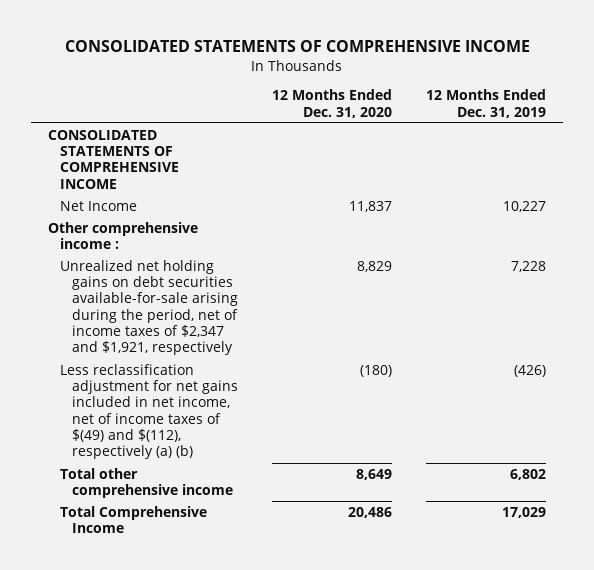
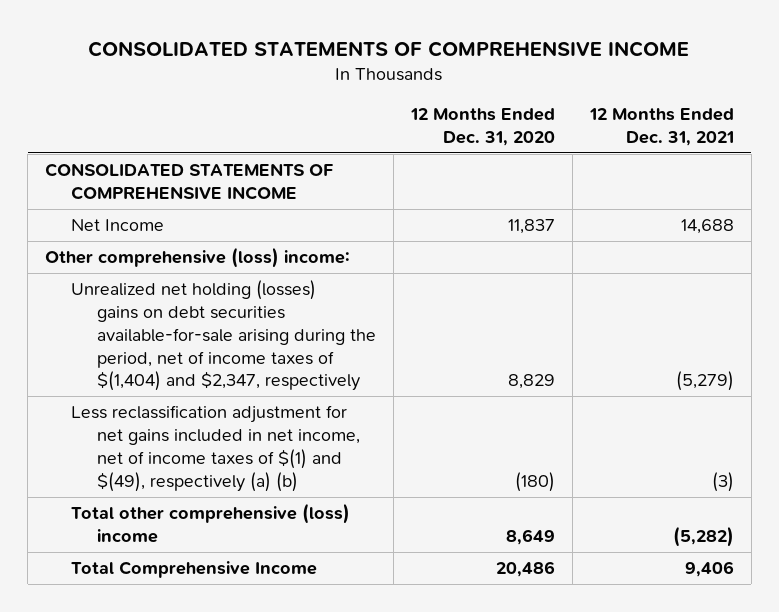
- | 12 Months Ended Dec. 31, 2020 | 12 Months Ended Dec. 31, 2019
+ | 12 Months Ended Dec. 31, 2020 | 12 Months Ended Dec. 31, 2021
- Other comprehensive income :
- Unrealized net holding gains on debt securities available-for-sale arising during the period, net of income taxes of $2,347 and $1,921, respectively | 8,829 | 7,228
- Less reclassification adjustment for net gains included in net income, net of income taxes of $(49) and $(112), respectively (a) (b) | (180) | (426)
- Total other comprehensive income | 8,649 | 6,802
+ Other comprehensive (loss) income:
+ Unrealized net holding (losses) gains on debt securities available-for-sale arising during the period, net of income taxes of $(1,404) and $2,347, respectively | 8,829 | (5,279)
+ Less reclassification adjustment for net gains included in net income, net of income taxes of $(1) and $(49), respectively (a) (b) | (180) | (3)
+ Total other comprehensive (loss) income | 8,649 | (5,282)

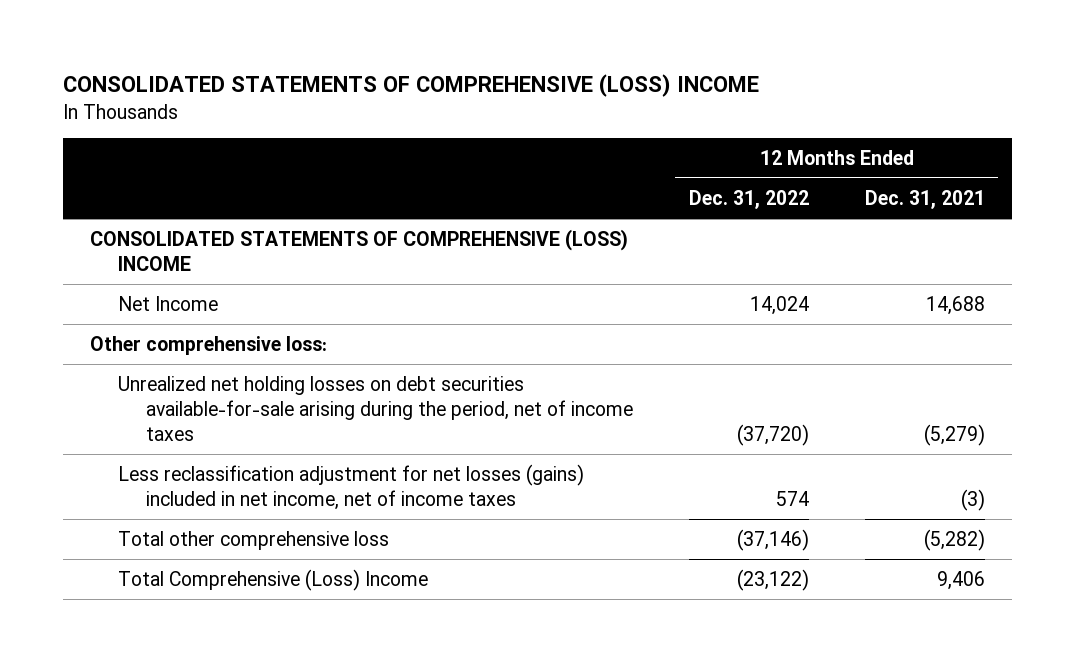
- CONSOLIDATED STATEMENTS OF COMPREHENSIVE INCOME
+ CONSOLIDATED STATEMENTS OF COMPREHENSIVE (LOSS) INCOME
- | 12 Months Ended Dec. 31, 2020 | 12 Months Ended Dec. 31, 2021
+ | 12 Months Ended Dec. 31, 2022 | 12 Months Ended Dec. 31, 2021
- CONSOLIDATED STATEMENTS OF COMPREHENSIVE INCOME
+ CONSOLIDATED STATEMENTS OF COMPREHENSIVE (LOSS) INCOME
- Other comprehensive (loss) income:
- Unrealized net holding (losses) gains on debt securities available-for-sale arising during the period, net of income taxes of $(1,404) and $2,347, respectively | 8,829 | (5,279)
- Less reclassification adjustment for net gains included in net income, net of income taxes of $(1) and $(49), respectively (a) (b) | (180) | (3)
- Total other comprehensive (loss) income | 8,649 | (5,282)
- Total Comprehensive Income | 20,486 | 9,406
+ Other comprehensive loss:
+ Unrealized net holding losses on debt securities available-for-sale arising during the period, net of income taxes | (37,720) | (5,279)
+ Less reclassification adjustment for net losses (gains) included in net income, net of income taxes | 574 | (3)
+ Total other comprehensive loss | (37,146) | (5,282)
+ Total Comprehensive (Loss) Income | (23,122) | 9,406

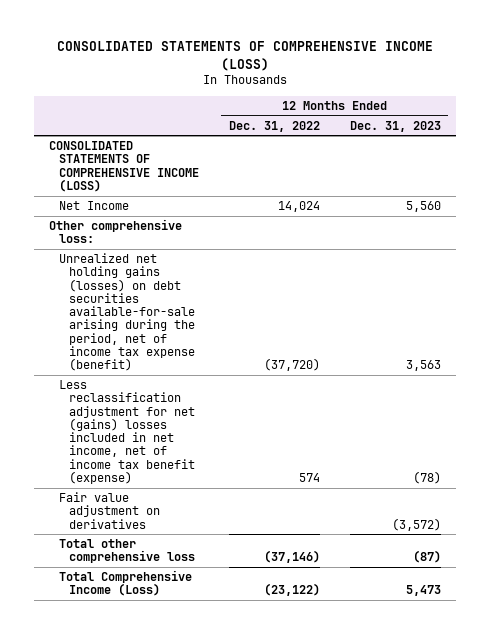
- CONSOLIDATED STATEMENTS OF COMPREHENSIVE (LOSS) INCOME
+ CONSOLIDATED STATEMENTS OF COMPREHENSIVE INCOME (LOSS)
- | 12 Months Ended Dec. 31, 2022 | 12 Months Ended Dec. 31, 2021
+ | 12 Months Ended Dec. 31, 2022 | 12 Months Ended Dec. 31, 2023
- CONSOLIDATED STATEMENTS OF COMPREHENSIVE (LOSS) INCOME
+ CONSOLIDATED STATEMENTS OF COMPREHENSIVE INCOME (LOSS)
- Unrealized net holding losses on debt securities available-for-sale arising during the period, net of income taxes | (37,720) | (5,279)
- Less reclassification adjustment for net losses (gains) included in net income, net of income taxes | 574 | (3)
+ Unrealized net holding gains (losses) on debt securities available-for-sale arising during the period, net of income tax expense (benefit) | (37,720) | 3,563
+ Less reclassification adjustment for net (gains) losses included in net income, net of income tax benefit (expense) | 574 | (78)
+ Fair value adjustment on derivatives | | (3,572)
- Total Comprehensive (Loss) Income | (23,122) | 9,406
+ Total Comprehensive Income (Loss) | (23,122) | 5,473

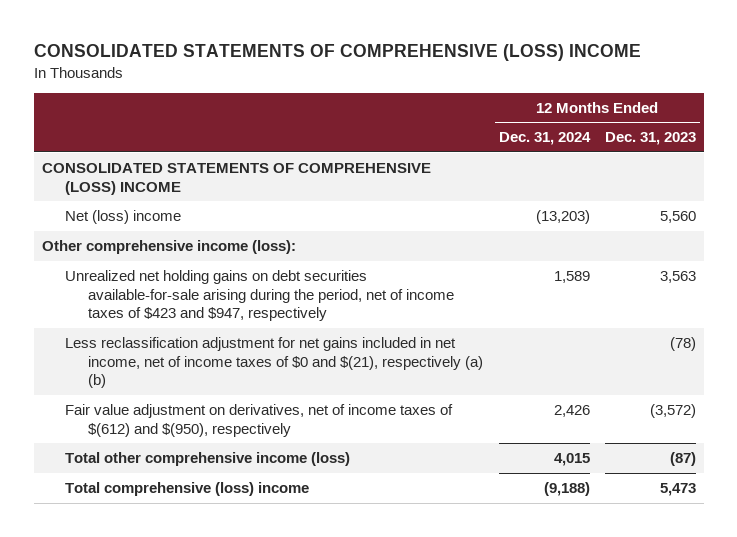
- CONSOLIDATED STATEMENTS OF COMPREHENSIVE INCOME (LOSS)
+ CONSOLIDATED STATEMENTS OF COMPREHENSIVE (LOSS) INCOME
- | 12 Months Ended Dec. 31, 2022 | 12 Months Ended Dec. 31, 2023
+ | 12 Months Ended Dec. 31, 2024 | 12 Months Ended Dec. 31, 2023
- CONSOLIDATED STATEMENTS OF COMPREHENSIVE INCOME (LOSS)
- Net Income | 14,024 | 5,560
- Other comprehensive loss:
- Unrealized net holding gains (losses) on debt securities available-for-sale arising during the period, net of income tax expense (benefit) | (37,720) | 3,563
- Less reclassification adjustment for net (gains) losses included in net income, net of income tax benefit (expense) | 574 | (78)
- Fair value adjustment on derivatives | | (3,572)
- Total other comprehensive loss | (37,146) | (87)
- Total Comprehensive Income (Loss) | (23,122) | 5,473
+ CONSOLIDATED STATEMENTS OF COMPREHENSIVE (LOSS) INCOME
+ Net (loss) income | (13,203) | 5,560
+ Other comprehensive income (loss):
+ Unrealized net holding gains on debt securities available-for-sale arising during the period, net of income taxes of $423 and $947, respectively | 1,589 | 3,563
+ Less reclassification adjustment for net gains included in net income, net of income taxes of $0 and $(21), respectively (a) (b) | | (78)
+ Fair value adjustment on derivatives, net of income taxes of $(612) and $(950), respectively | 2,426 | (3,572)
+ Total other comprehensive income (loss) | 4,015 | (87)
+ Total comprehensive (loss) income | (9,188) | 5,473

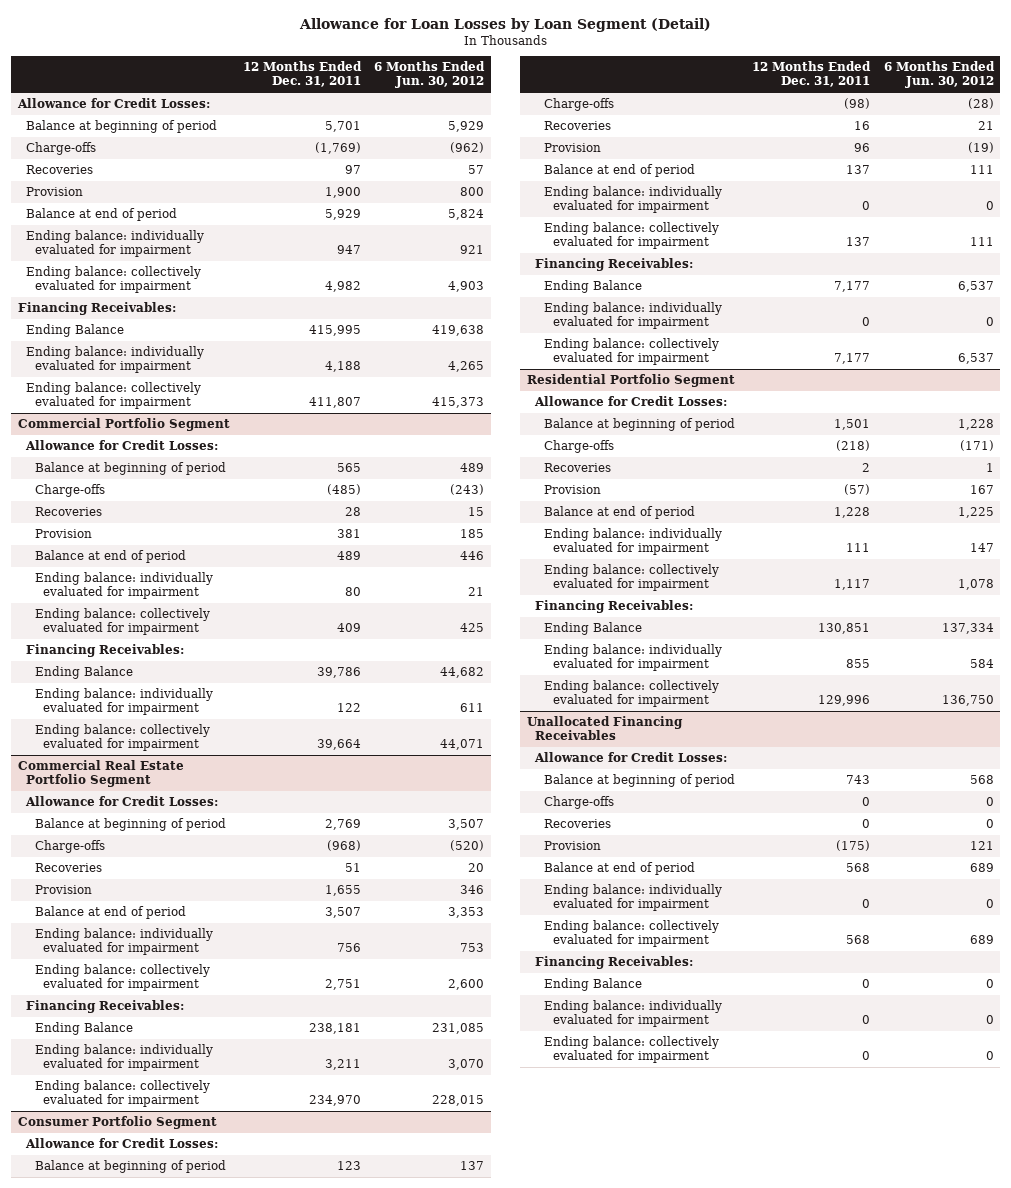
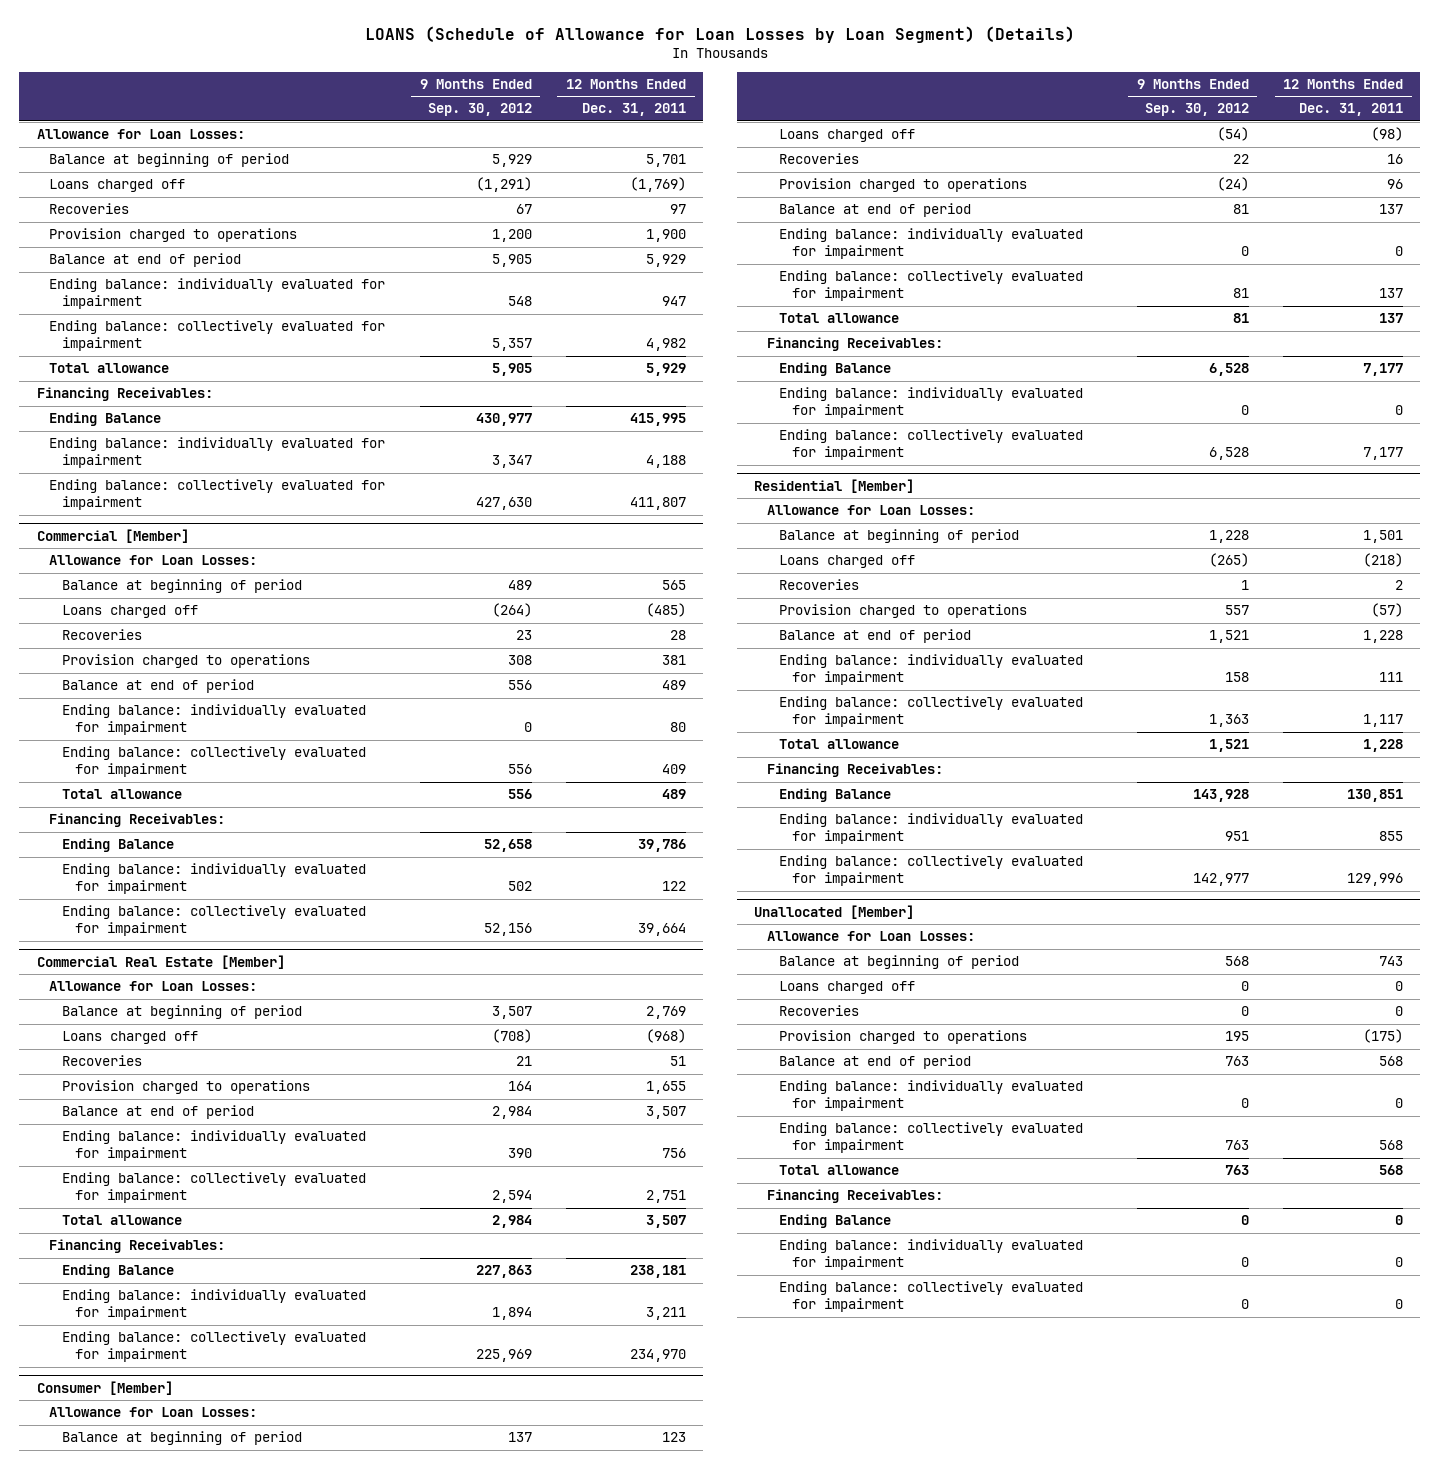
- Allowance for Loan Losses by Loan Segment (Detail)
+ LOANS (Schedule of Allowance for Loan Losses by Loan Segment) (Details)
- | 12 Months Ended Dec. 31, 2011 | 6 Months Ended Jun. 30, 2012
+ | 9 Months Ended Sep. 30, 2012 | 12 Months Ended Dec. 31, 2011
- Allowance for Credit Losses:
+ Allowance for Loan Losses:
- Charge-offs | (1,769) | (962)
+ Loans charged off | (1,291) | (1,769)
- Provision | 1,900 | 800
+ Provision charged to operations | 1,200 | 1,900
+ Total allowance | 5,905 | 5,929
- Commercial Portfolio Segment
- Allowance for Credit Losses:
+ Commercial [Member]
+ Allowance for Loan Losses:
- Charge-offs | (485) | (243)
+ Loans charged off | (264) | (485)
- Provision | 381 | 185
+ Provision charged to operations | 308 | 381
+ Total allowance | 556 | 489
- Commercial Real Estate Portfolio Segment
- Allowance for Credit Losses:
+ Commercial Real Estate [Member]
+ Allowance for Loan Losses:
- Charge-offs | (968) | (520)
+ Loans charged off | (708) | (968)
- Provision | 1,655 | 346
+ Provision charged to operations | 164 | 1,655
+ Total allowance | 2,984 | 3,507
- Consumer Portfolio Segment
- Allowance for Credit Losses:
+ Consumer [Member]
+ Allowance for Loan Losses:
- Charge-offs | (98) | (28)
+ Loans charged off | (54) | (98)
- Provision | 96 | (19)
+ Provision charged to operations | (24) | 96
+ Total allowance | 81 | 137
- Residential Portfolio Segment
- Allowance for Credit Losses:
+ Residential [Member]
+ Allowance for Loan Losses:
- Charge-offs | (218) | (171)
+ Loans charged off | (265) | (218)
- Provision | (57) | 167
+ Provision charged to operations | 557 | (57)
+ Total allowance | 1,521 | 1,228
- Unallocated Financing Receivables
- Allowance for Credit Losses:
+ Unallocated [Member]
+ Allowance for Loan Losses:
- Charge-offs | 0 | 0
+ Loans charged off | 0 | 0
- Provision | (175) | 121
+ Provision charged to operations | 195 | (175)
+ Total allowance | 763 | 568

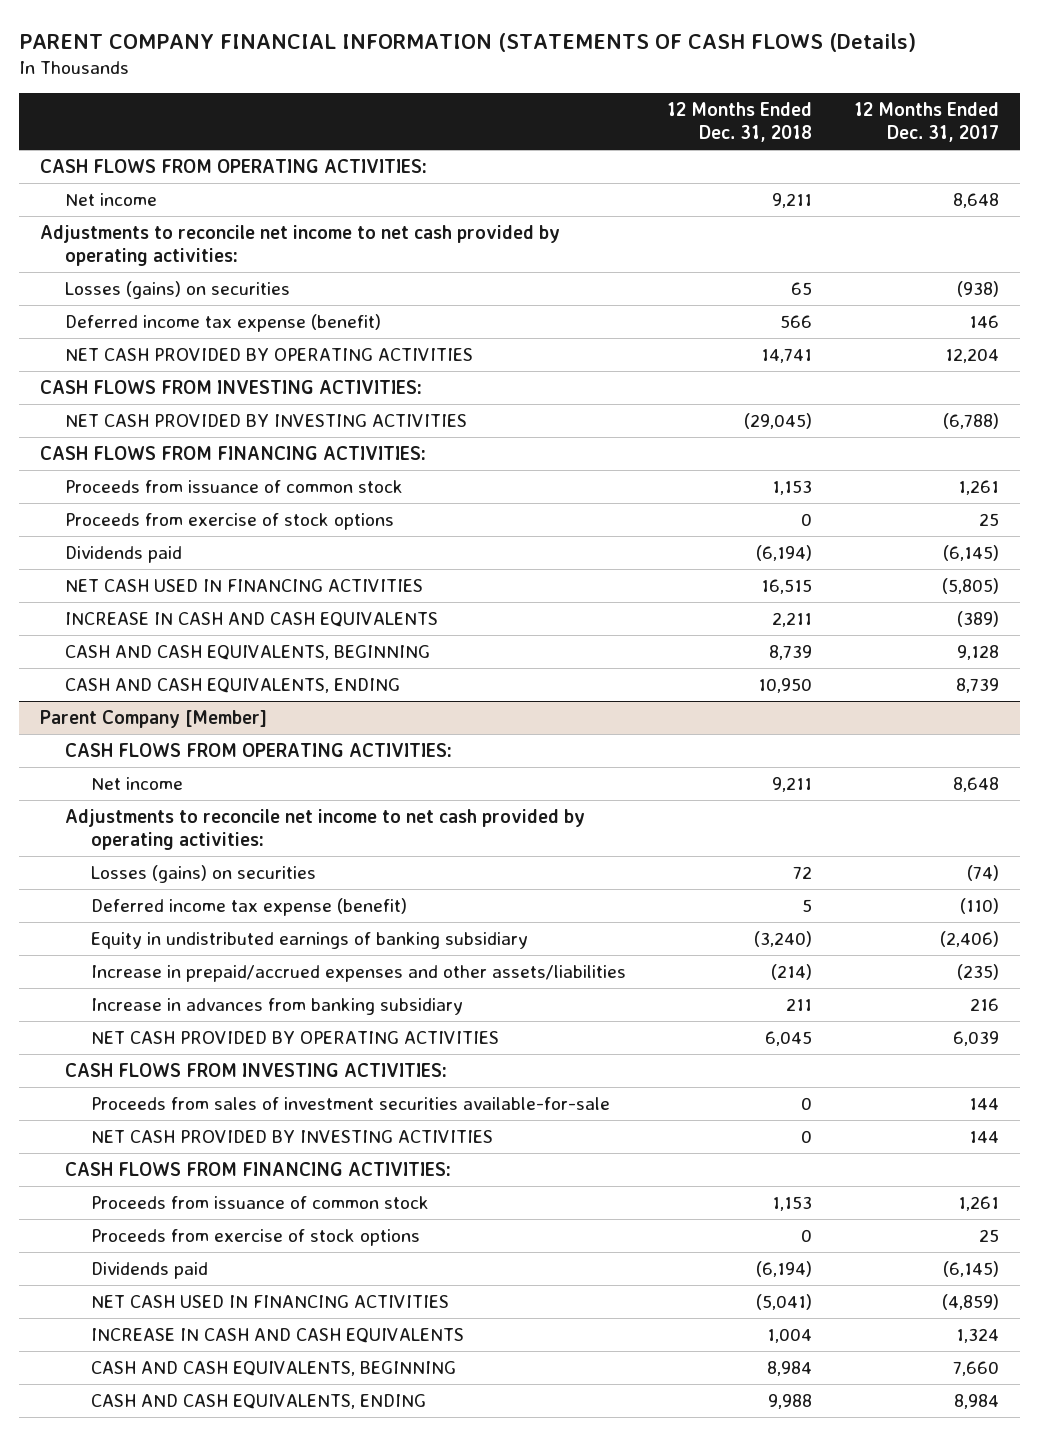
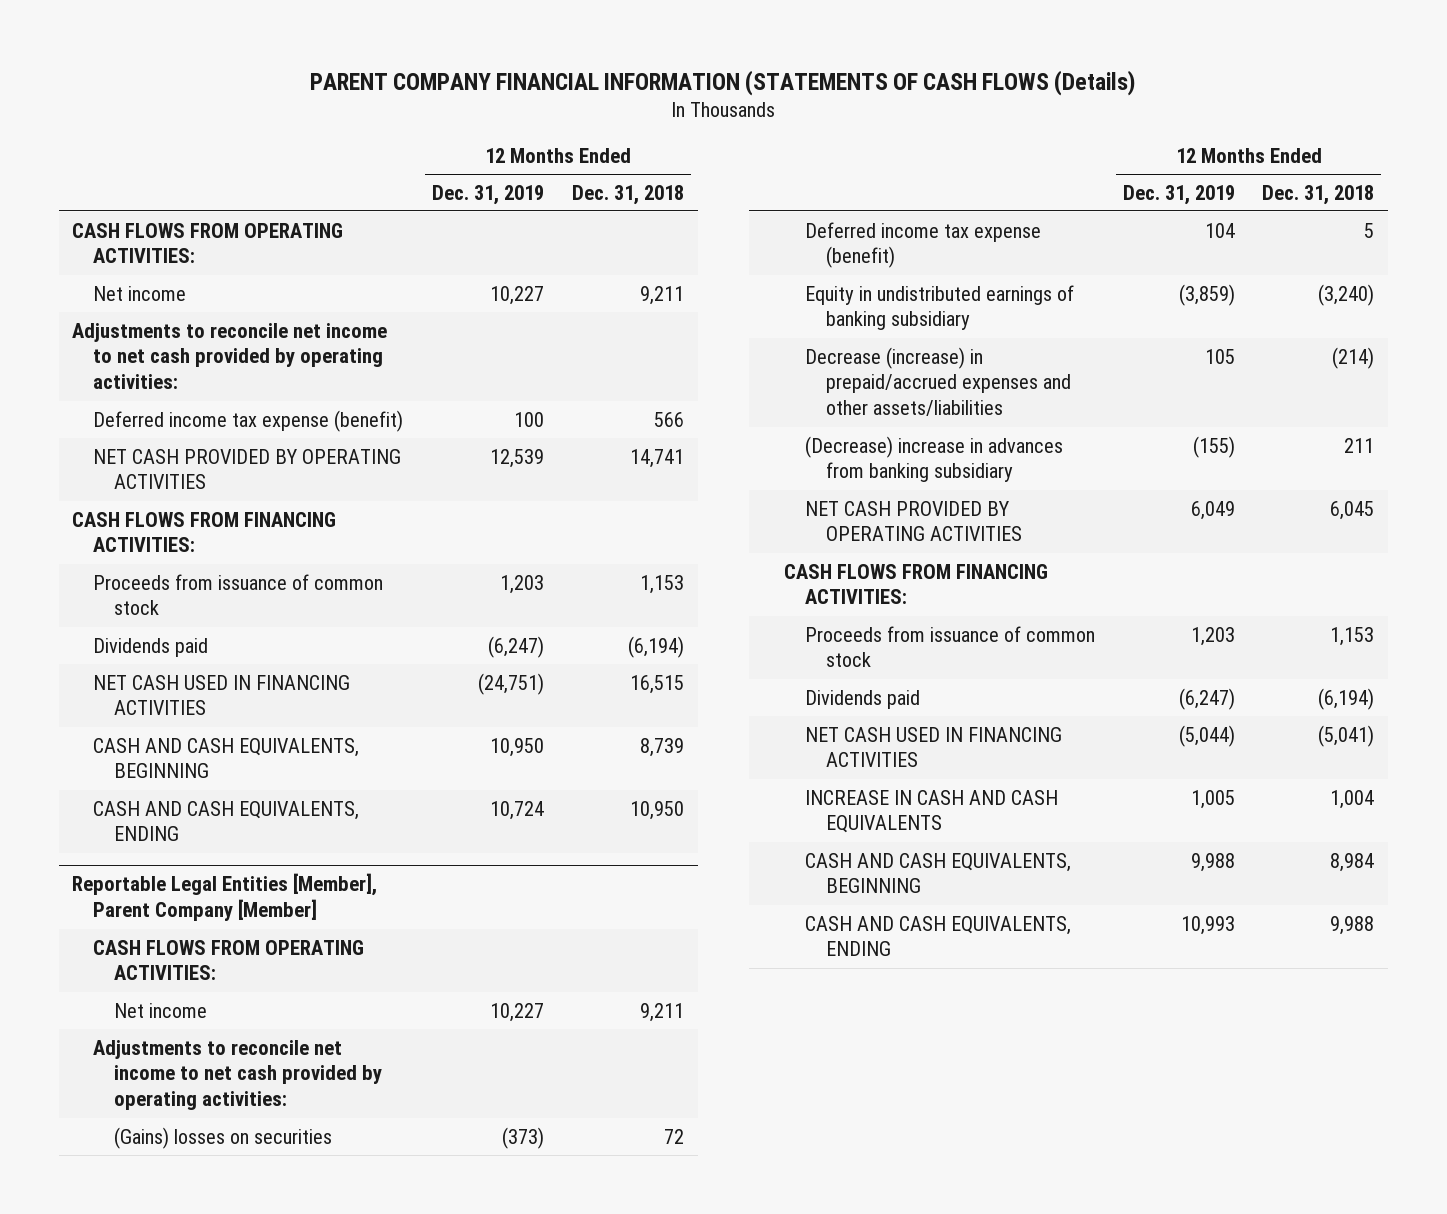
- | 12 Months Ended Dec. 31, 2018 | 12 Months Ended Dec. 31, 2017
+ | 12 Months Ended Dec. 31, 2019 | 12 Months Ended Dec. 31, 2018
- Losses (gains) on securities | 65 | (938)
- CASH FLOWS FROM INVESTING ACTIVITIES:
- NET CASH PROVIDED BY INVESTING ACTIVITIES | (29,045) | (6,788)
- Proceeds from exercise of stock options | 0 | 25
- INCREASE IN CASH AND CASH EQUIVALENTS | 2,211 | (389)
- Parent Company [Member]
+ Reportable Legal Entities [Member], Parent Company [Member]
- Losses (gains) on securities | 72 | (74)
+ (Gains) losses on securities | (373) | 72
- Increase in prepaid/accrued expenses and other assets/liabilities | (214) | (235)
- Increase in advances from banking subsidiary | 211 | 216
+ Decrease (increase) in prepaid/accrued expenses and other assets/liabilities | 105 | (214)
+ (Decrease) increase in advances from banking subsidiary | (155) | 211
- CASH FLOWS FROM INVESTING ACTIVITIES:
- Proceeds from sales of investment securities available-for-sale | 0 | 144
- NET CASH PROVIDED BY INVESTING ACTIVITIES | 0 | 144
- Proceeds from exercise of stock options | 0 | 25

